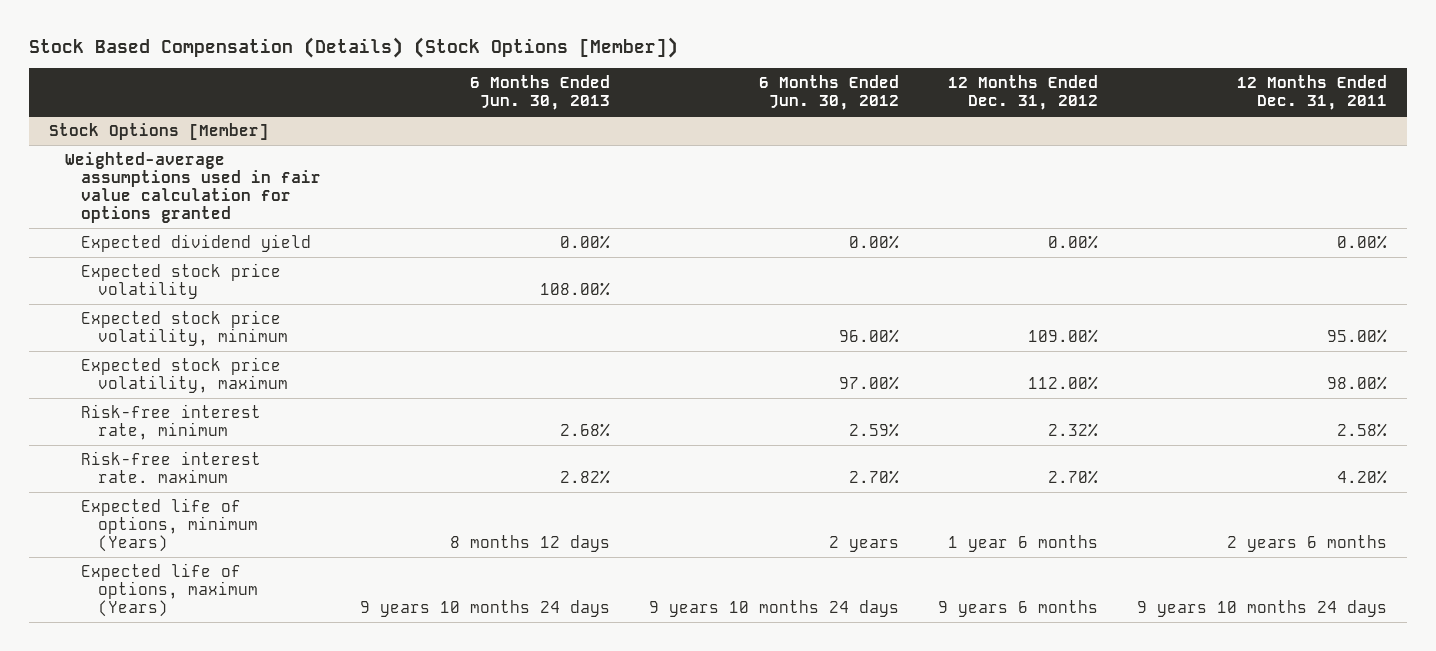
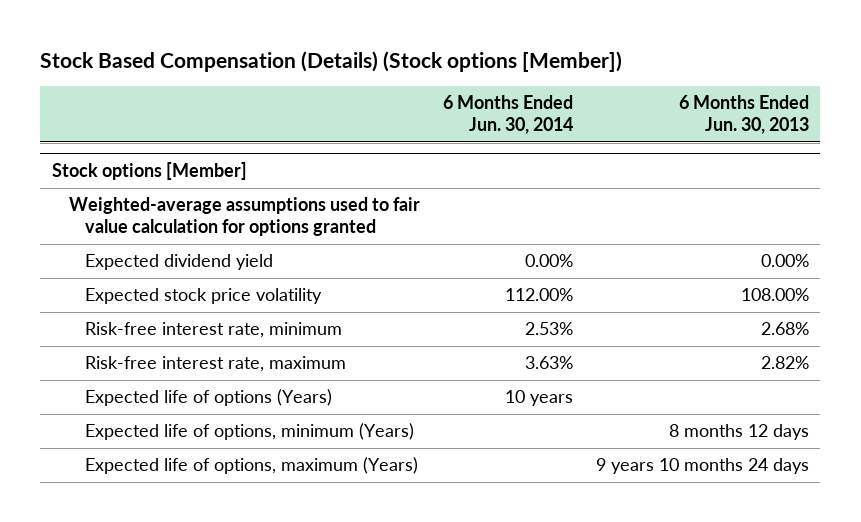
- Stock Based Compensation (Details) (Stock Options [Member])
+ Stock Based Compensation (Details) (Stock options [Member])
- | 6 Months Ended Jun. 30, 2013 | 6 Months Ended Jun. 30, 2012 | 12 Months Ended Dec. 31, 2012 | 12 Months Ended Dec. 31, 2011
+ | 6 Months Ended Jun. 30, 2014 | 6 Months Ended Jun. 30, 2013
- Stock Options [Member]
- Weighted-average assumptions used in fair value calculation for options granted
+ Stock options [Member]
+ Weighted-average assumptions used to fair value calculation for options granted
- Expected stock price volatility, minimum | | 96.00% | 109.00% | 95.00%
- Expected stock price volatility, maximum | | 97.00% | 112.00% | 98.00%
- Risk-free interest rate. maximum | 2.82% | 2.70% | 2.70% | 4.20%
+ Risk-free interest rate, maximum | 3.63% | 2.82%
+ Expected life of options (Years) | 10 years |

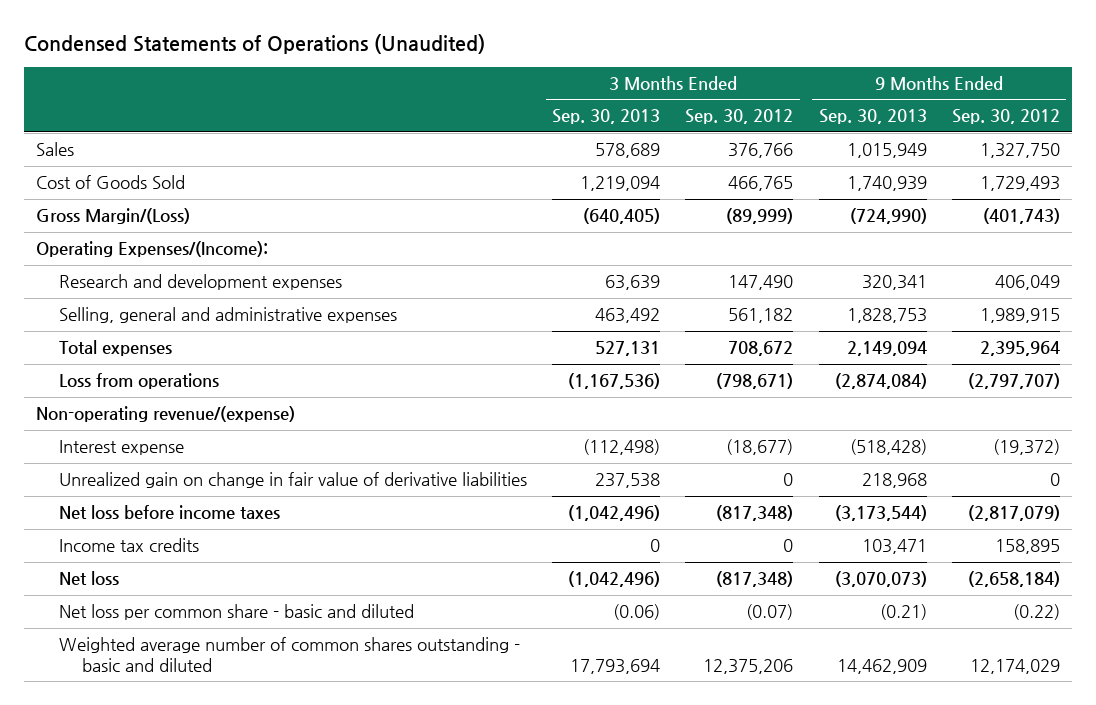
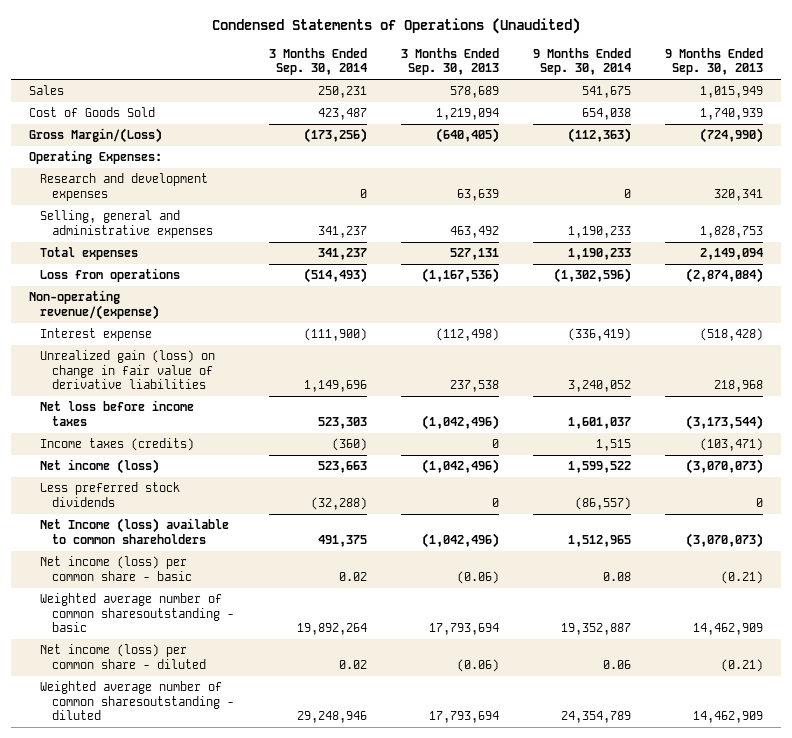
- | 3 Months Ended Sep. 30, 2013 | 3 Months Ended Sep. 30, 2012 | 9 Months Ended Sep. 30, 2013 | 9 Months Ended Sep. 30, 2012
+ | 3 Months Ended Sep. 30, 2014 | 3 Months Ended Sep. 30, 2013 | 9 Months Ended Sep. 30, 2014 | 9 Months Ended Sep. 30, 2013
- Operating Expenses/(Income):
+ Operating Expenses:
- Unrealized gain on change in fair value of derivative liabilities | 237,538 | 0 | 218,968 | 0
+ Unrealized gain (loss) on change in fair value of derivative liabilities | 1,149,696 | 237,538 | 3,240,052 | 218,968
- Income tax credits | 0 | 0 | 103,471 | 158,895
- Net loss | (1,042,496) | (817,348) | (3,070,073) | (2,658,184)
- Net loss per common share - basic and diluted | (0.06) | (0.07) | (0.21) | (0.22)
- Weighted average number of common shares outstanding - basic and diluted | 17,793,694 | 12,375,206 | 14,462,909 | 12,174,029
+ Income taxes (credits) | (360) | 0 | 1,515 | (103,471)
+ Net income (loss) | 523,663 | (1,042,496) | 1,599,522 | (3,070,073)
+ Less preferred stock dividends | (32,288) | 0 | (86,557) | 0
+ Net Income (loss) available to common shareholders | 491,375 | (1,042,496) | 1,512,965 | (3,070,073)
+ Net income (loss) per common share - basic | 0.02 | (0.06) | 0.08 | (0.21)
+ Weighted average number of common sharesoutstanding - basic | 19,892,264 | 17,793,694 | 19,352,887 | 14,462,909
+ Net income (loss) per common share - diluted | 0.02 | (0.06) | 0.06 | (0.21)
+ Weighted average number of common sharesoutstanding - diluted | 29,248,946 | 17,793,694 | 24,354,789 | 14,462,909

